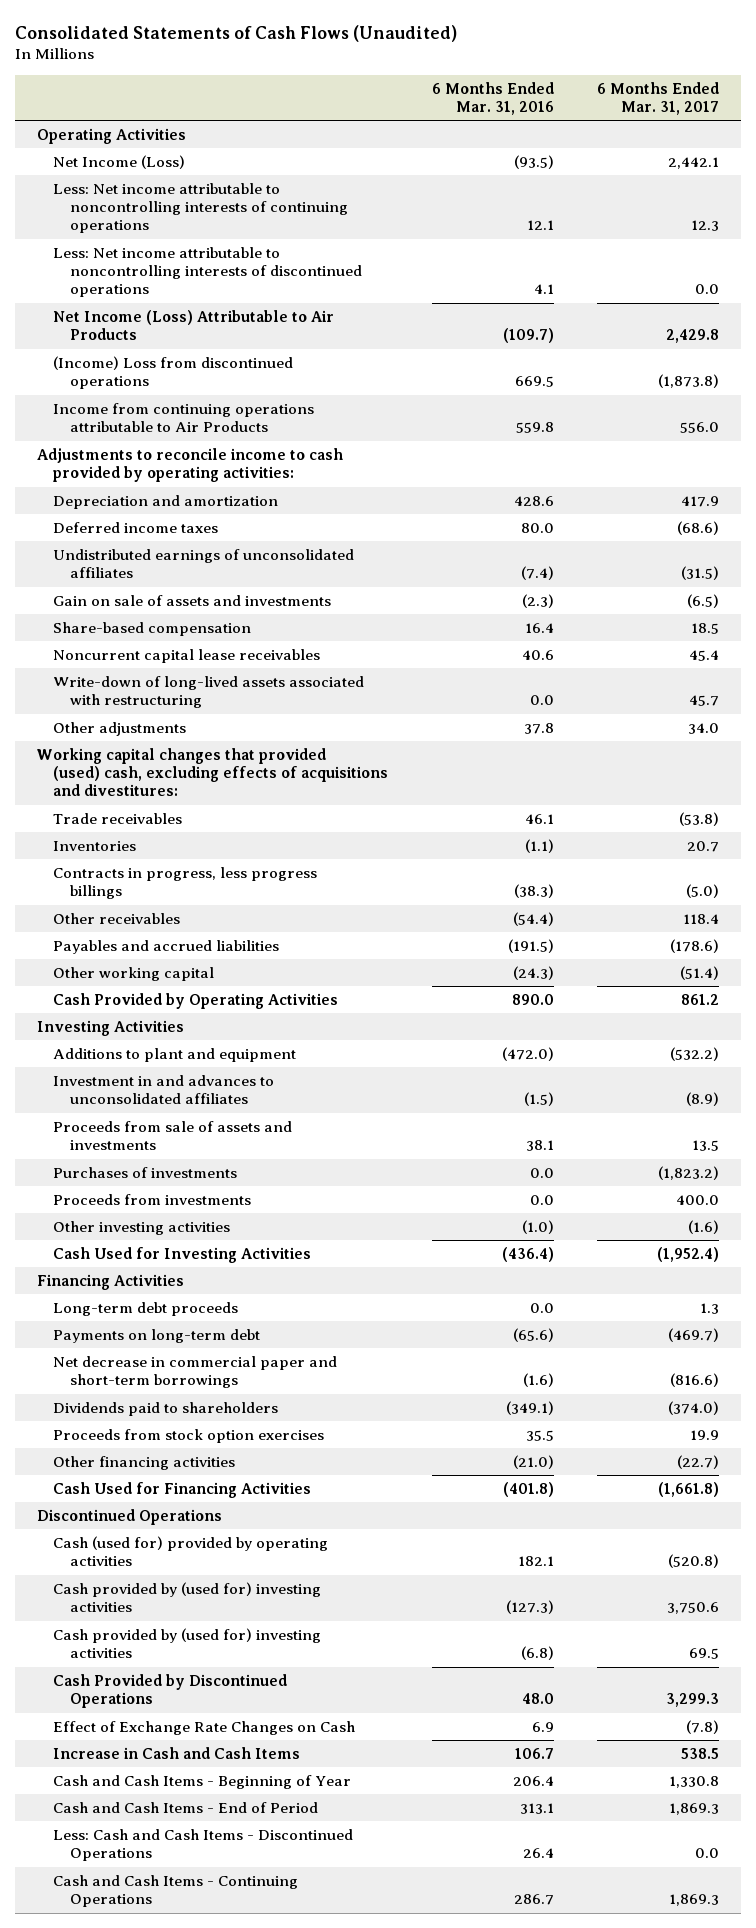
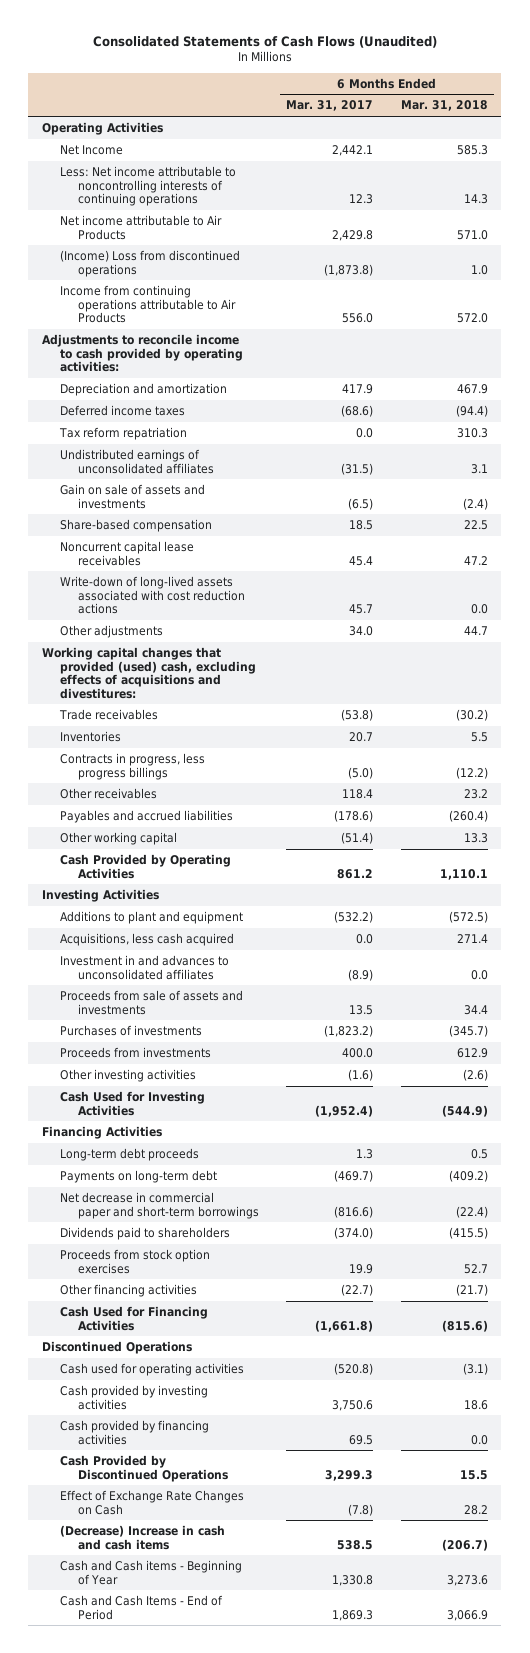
- | 6 Months Ended Mar. 31, 2016 | 6 Months Ended Mar. 31, 2017
+ | 6 Months Ended Mar. 31, 2017 | 6 Months Ended Mar. 31, 2018
- Net Income (Loss) | (93.5) | 2,442.1
+ Net Income | 2,442.1 | 585.3
- Less: Net income attributable to noncontrolling interests of discontinued operations | 4.1 | 0.0
- Net Income (Loss) Attributable to Air Products | (109.7) | 2,429.8
+ Net income attributable to Air Products | 2,429.8 | 571.0
+ Tax reform repatriation | 0.0 | 310.3
- Write-down of long-lived assets associated with restructuring | 0.0 | 45.7
+ Write-down of long-lived assets associated with cost reduction actions | 45.7 | 0.0
+ Acquisitions, less cash acquired | 0.0 | 271.4
- Cash (used for) provided by operating activities | 182.1 | (520.8)
- Cash provided by (used for) investing activities | (127.3) | 3,750.6
- Cash provided by (used for) investing activities | (6.8) | 69.5
+ Cash used for operating activities | (520.8) | (3.1)
+ Cash provided by investing activities | 3,750.6 | 18.6
+ Cash provided by financing activities | 69.5 | 0.0
- Increase in Cash and Cash Items | 106.7 | 538.5
- Cash and Cash Items - Beginning of Year | 206.4 | 1,330.8
+ (Decrease) Increase in cash and cash items | 538.5 | (206.7)
+ Cash and Cash items - Beginning of Year | 1,330.8 | 3,273.6
- Less: Cash and Cash Items - Discontinued Operations | 26.4 | 0.0
- Cash and Cash Items - Continuing Operations | 286.7 | 1,869.3

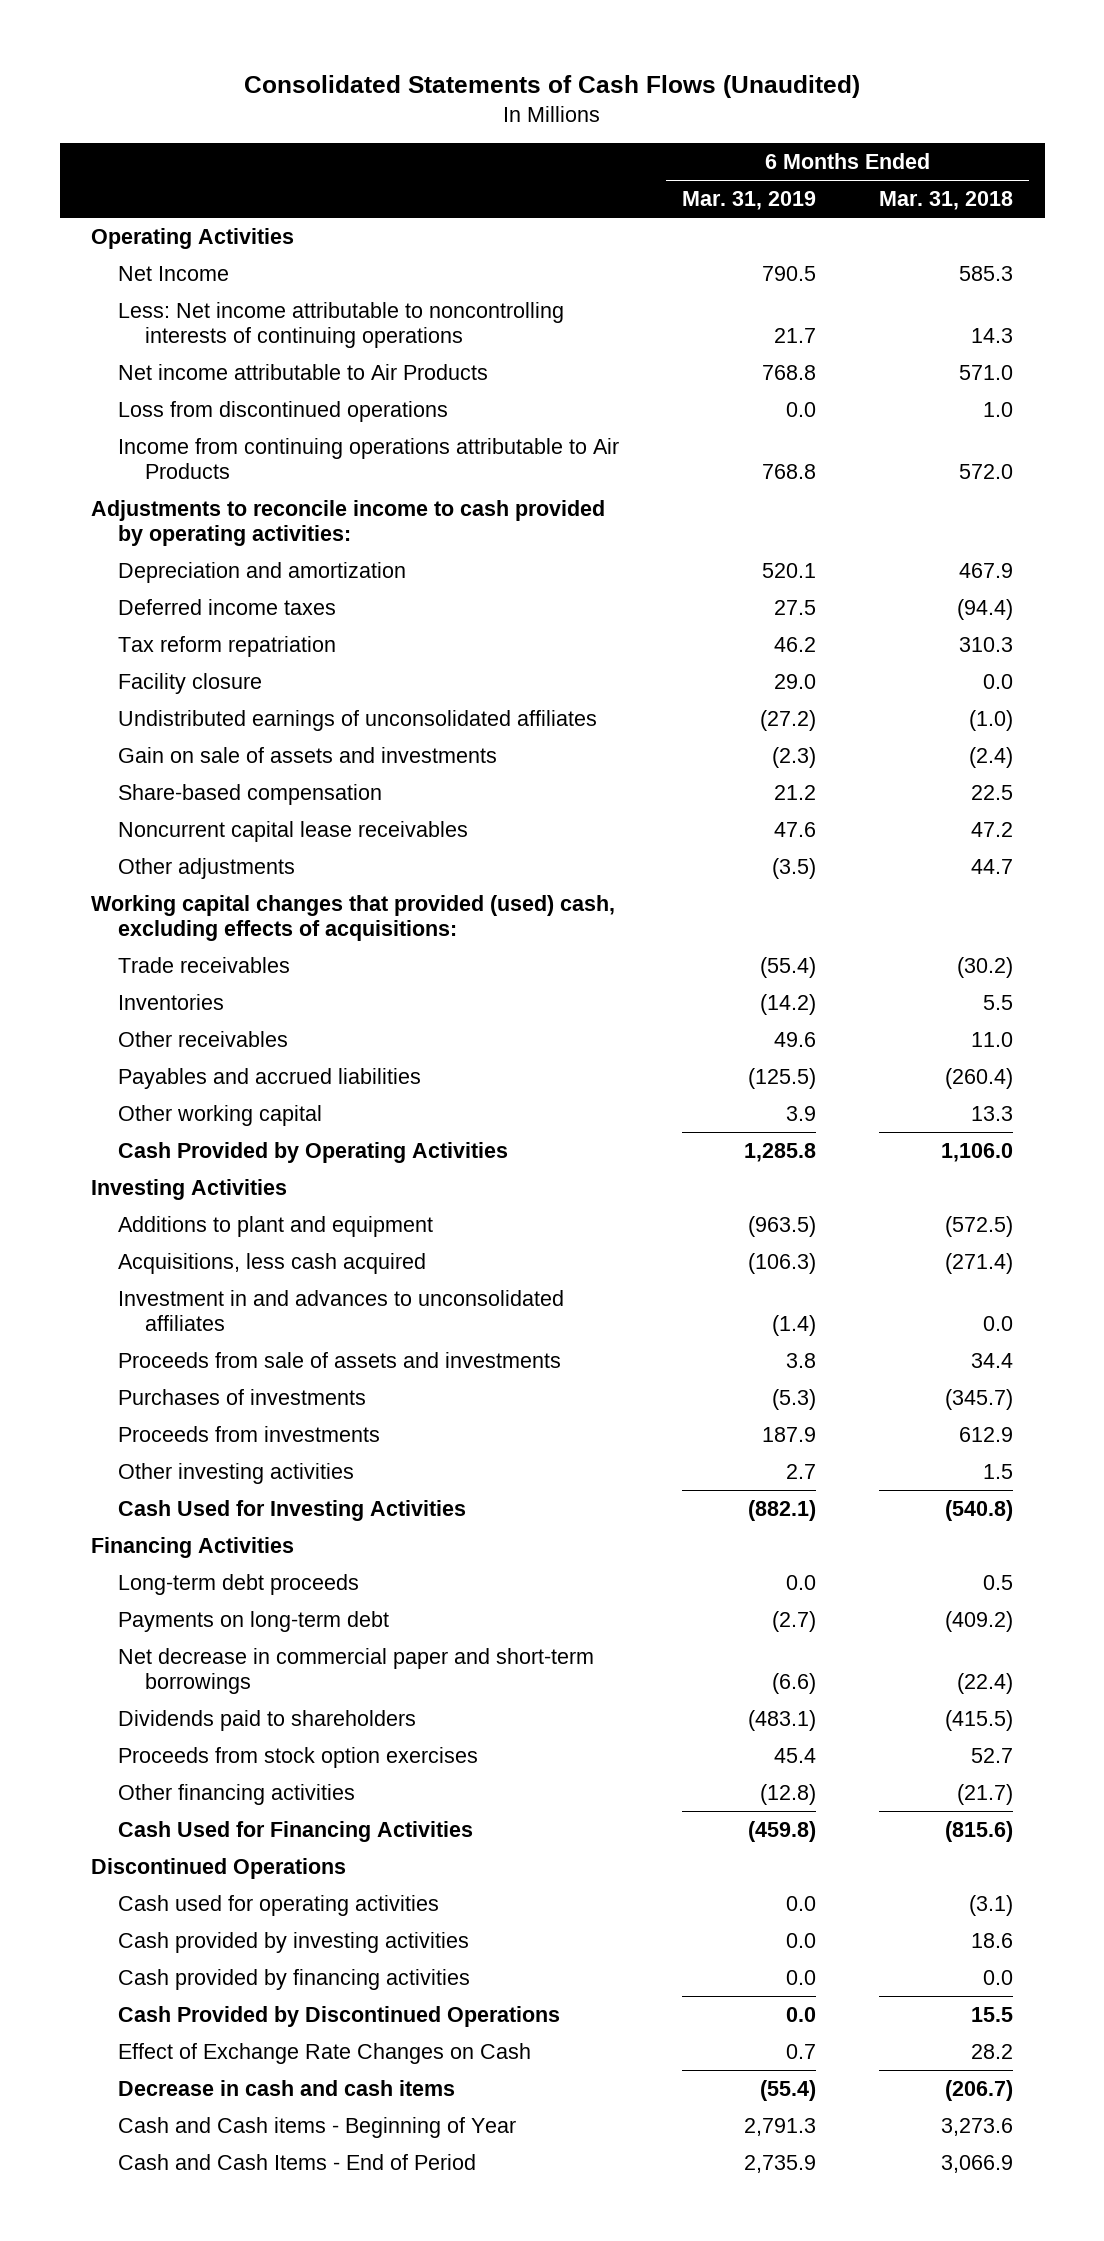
- | 6 Months Ended Mar. 31, 2017 | 6 Months Ended Mar. 31, 2018
+ | 6 Months Ended Mar. 31, 2019 | 6 Months Ended Mar. 31, 2018
- (Income) Loss from discontinued operations | (1,873.8) | 1.0
+ Loss from discontinued operations | 0.0 | 1.0
- Undistributed earnings of unconsolidated affiliates | (31.5) | 3.1
+ Facility closure | 29.0 | 0.0
+ Undistributed earnings of unconsolidated affiliates | (27.2) | (1.0)
- Write-down of long-lived assets associated with cost reduction actions | 45.7 | 0.0
- Working capital changes that provided (used) cash, excluding effects of acquisitions and divestitures:
+ Working capital changes that provided (used) cash, excluding effects of acquisitions:
- Contracts in progress, less progress billings | (5.0) | (12.2)
- Other receivables | 118.4 | 23.2
+ Other receivables | 49.6 | 11.0
- Cash Provided by Operating Activities | 861.2 | 1,110.1
+ Cash Provided by Operating Activities | 1,285.8 | 1,106.0
- Acquisitions, less cash acquired | 0.0 | 271.4
+ Acquisitions, less cash acquired | (106.3) | (271.4)
- Other investing activities | (1.6) | (2.6)
- Cash Used for Investing Activities | (1,952.4) | (544.9)
+ Other investing activities | 2.7 | 1.5
+ Cash Used for Investing Activities | (882.1) | (540.8)
- (Decrease) Increase in cash and cash items | 538.5 | (206.7)
+ Decrease in cash and cash items | (55.4) | (206.7)

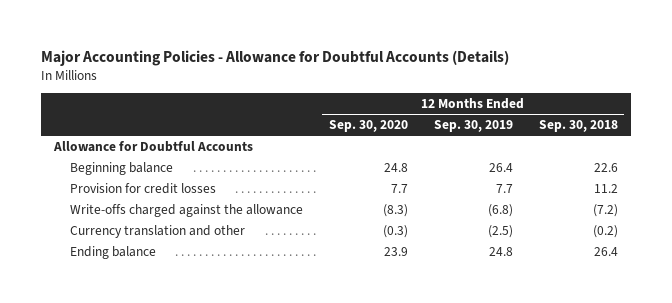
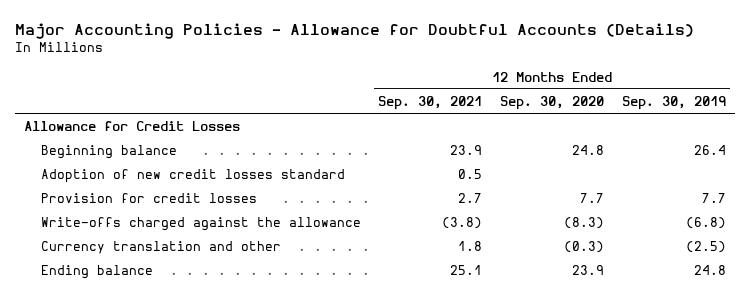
- | 12 Months Ended Sep. 30, 2020 | 12 Months Ended Sep. 30, 2019 | 12 Months Ended Sep. 30, 2018
+ | 12 Months Ended Sep. 30, 2021 | 12 Months Ended Sep. 30, 2020 | 12 Months Ended Sep. 30, 2019
- Allowance for Doubtful Accounts
+ Allowance for Credit Losses
+ Adoption of new credit losses standard | 0.5 | |

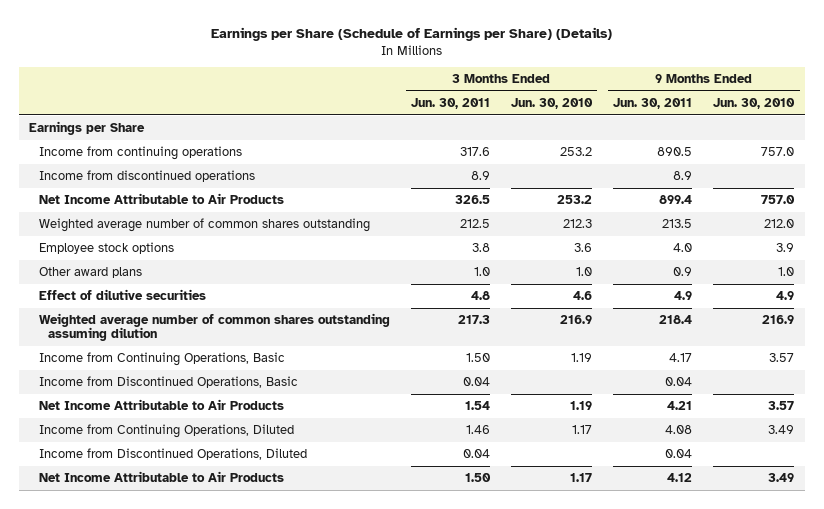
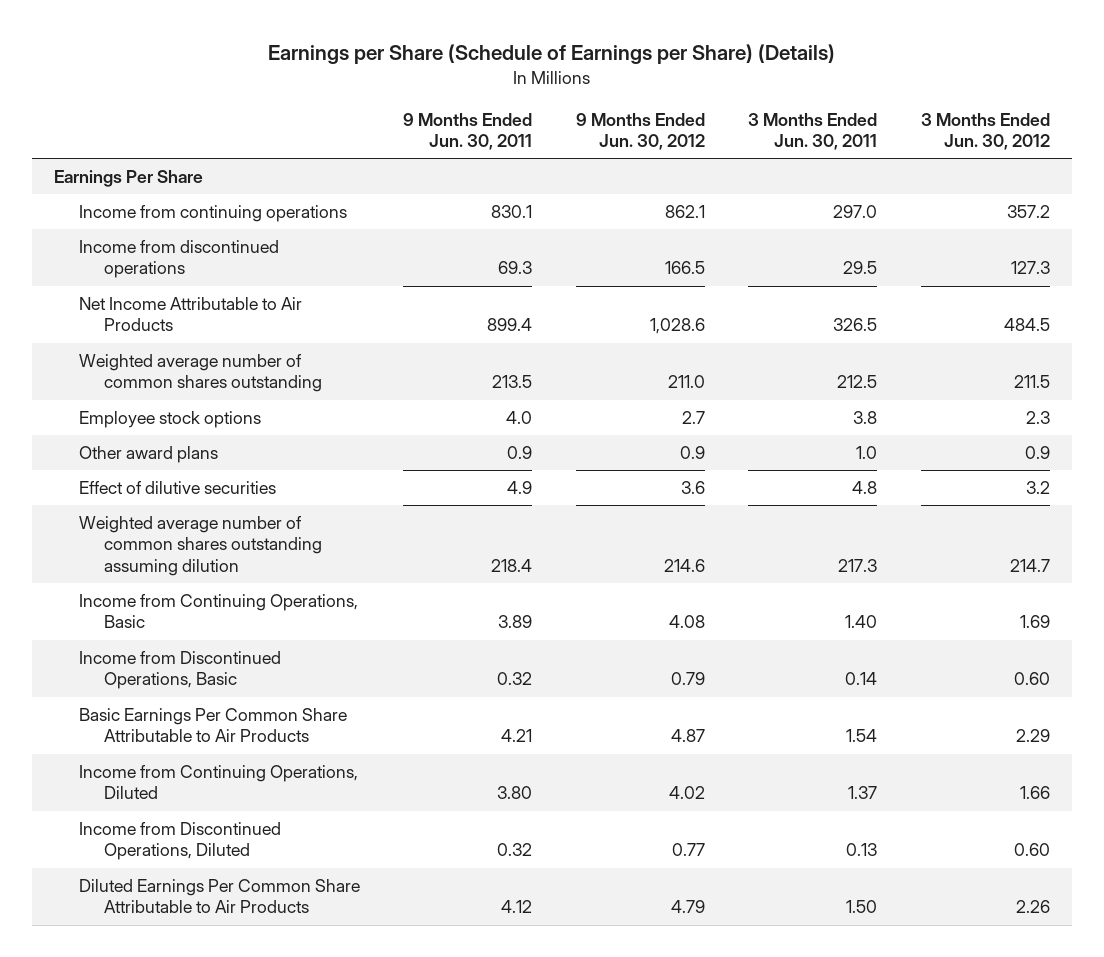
- | 3 Months Ended Jun. 30, 2011 | 3 Months Ended Jun. 30, 2010 | 9 Months Ended Jun. 30, 2011 | 9 Months Ended Jun. 30, 2010
+ | 9 Months Ended Jun. 30, 2011 | 9 Months Ended Jun. 30, 2012 | 3 Months Ended Jun. 30, 2011 | 3 Months Ended Jun. 30, 2012
- Earnings per Share
- Income from continuing operations | 317.6 | 253.2 | 890.5 | 757.0
- Income from discontinued operations | 8.9 | | 8.9 |
+ Earnings Per Share
+ Income from continuing operations | 830.1 | 862.1 | 297.0 | 357.2
+ Income from discontinued operations | 69.3 | 166.5 | 29.5 | 127.3
- Income from Continuing Operations, Basic | 1.50 | 1.19 | 4.17 | 3.57
- Income from Discontinued Operations, Basic | 0.04 | | 0.04 |
- Net Income Attributable to Air Products | 1.54 | 1.19 | 4.21 | 3.57
- Income from Continuing Operations, Diluted | 1.46 | 1.17 | 4.08 | 3.49
- Income from Discontinued Operations, Diluted | 0.04 | | 0.04 |
- Net Income Attributable to Air Products | 1.50 | 1.17 | 4.12 | 3.49
+ Income from Continuing Operations, Basic | 3.89 | 4.08 | 1.40 | 1.69
+ Income from Discontinued Operations, Basic | 0.32 | 0.79 | 0.14 | 0.60
+ Basic Earnings Per Common Share Attributable to Air Products | 4.21 | 4.87 | 1.54 | 2.29
+ Income from Continuing Operations, Diluted | 3.80 | 4.02 | 1.37 | 1.66
+ Income from Discontinued Operations, Diluted | 0.32 | 0.77 | 0.13 | 0.60
+ Diluted Earnings Per Common Share Attributable to Air Products | 4.12 | 4.79 | 1.50 | 2.26

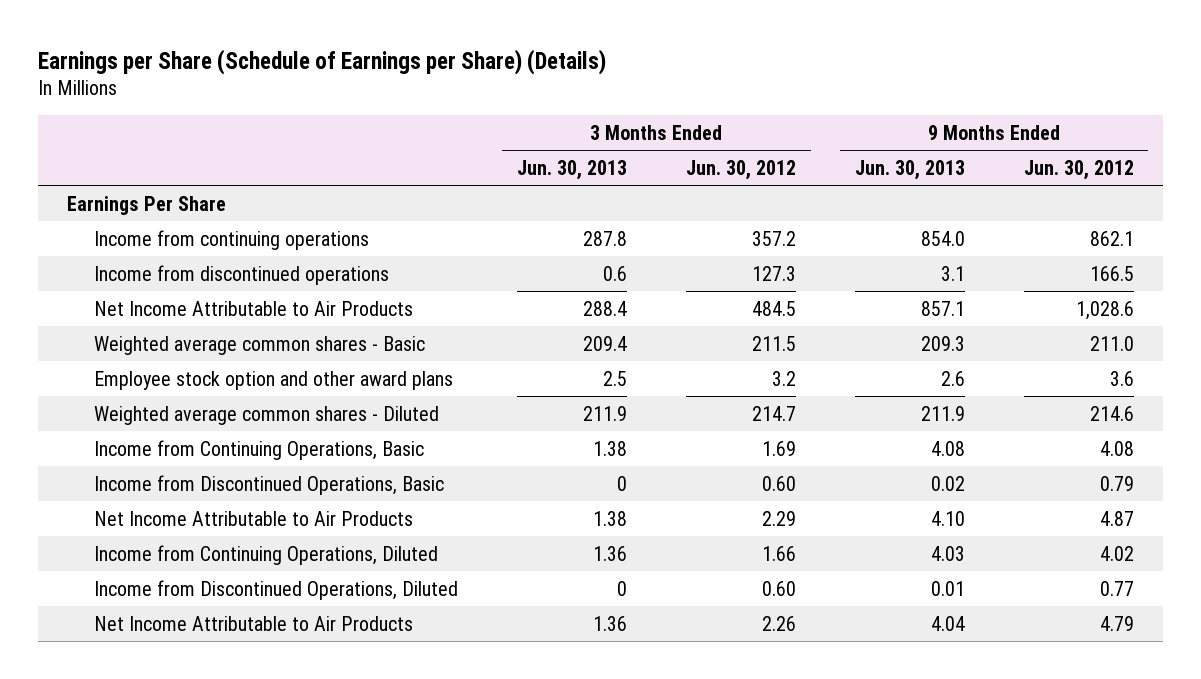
- | 9 Months Ended Jun. 30, 2011 | 9 Months Ended Jun. 30, 2012 | 3 Months Ended Jun. 30, 2011 | 3 Months Ended Jun. 30, 2012
+ | 3 Months Ended Jun. 30, 2013 | 3 Months Ended Jun. 30, 2012 | 9 Months Ended Jun. 30, 2013 | 9 Months Ended Jun. 30, 2012
- Weighted average number of common shares outstanding | 213.5 | 211.0 | 212.5 | 211.5
- Employee stock options | 4.0 | 2.7 | 3.8 | 2.3
- Other award plans | 0.9 | 0.9 | 1.0 | 0.9
- Effect of dilutive securities | 4.9 | 3.6 | 4.8 | 3.2
- Weighted average number of common shares outstanding assuming dilution | 218.4 | 214.6 | 217.3 | 214.7
+ Weighted average common shares - Basic | 209.4 | 211.5 | 209.3 | 211.0
+ Employee stock option and other award plans | 2.5 | 3.2 | 2.6 | 3.6
+ Weighted average common shares - Diluted | 211.9 | 214.7 | 211.9 | 214.6
- Basic Earnings Per Common Share Attributable to Air Products | 4.21 | 4.87 | 1.54 | 2.29
+ Net Income Attributable to Air Products | 1.38 | 2.29 | 4.10 | 4.87
- Diluted Earnings Per Common Share Attributable to Air Products | 4.12 | 4.79 | 1.50 | 2.26
+ Net Income Attributable to Air Products | 1.36 | 2.26 | 4.04 | 4.79

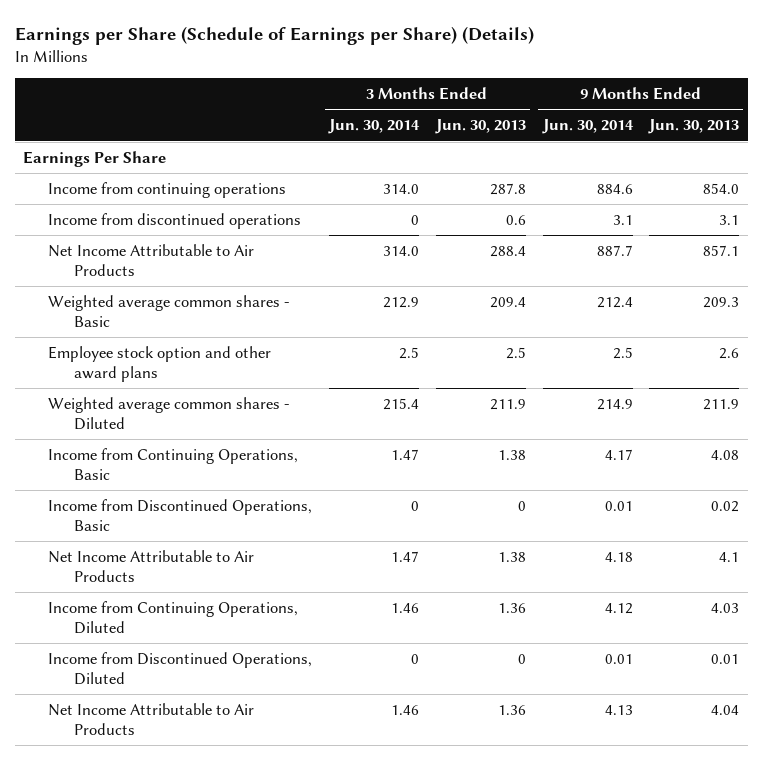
- | 3 Months Ended Jun. 30, 2013 | 3 Months Ended Jun. 30, 2012 | 9 Months Ended Jun. 30, 2013 | 9 Months Ended Jun. 30, 2012
+ | 3 Months Ended Jun. 30, 2014 | 3 Months Ended Jun. 30, 2013 | 9 Months Ended Jun. 30, 2014 | 9 Months Ended Jun. 30, 2013
- Net Income Attributable to Air Products | 1.38 | 2.29 | 4.10 | 4.87
+ Net Income Attributable to Air Products | 1.47 | 1.38 | 4.18 | 4.1

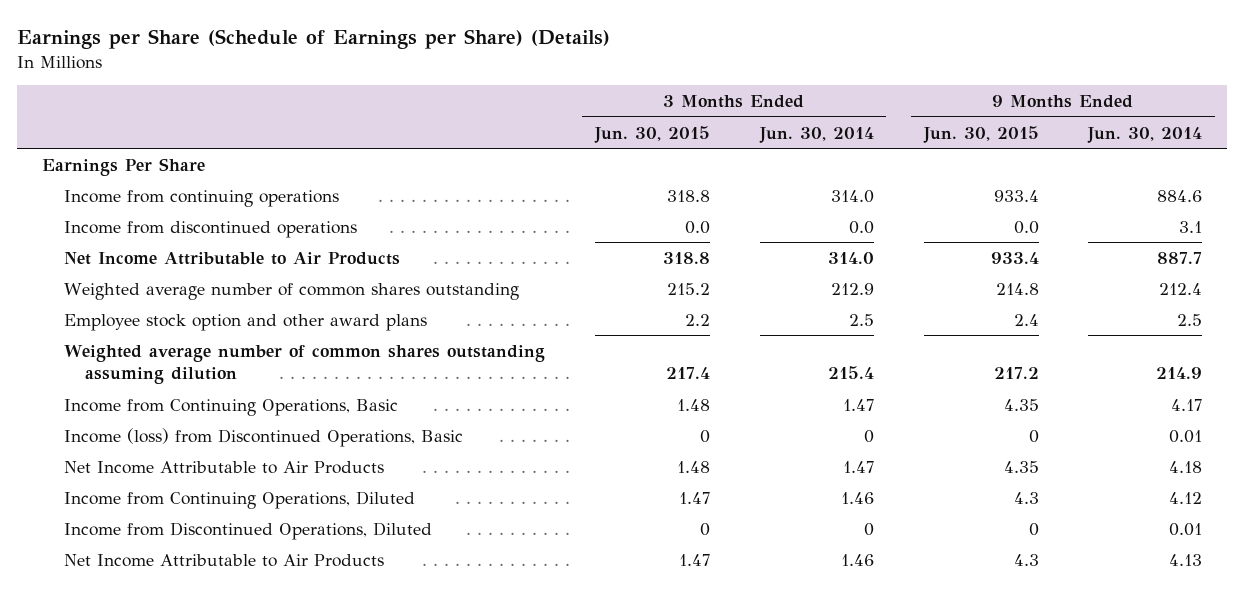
- | 3 Months Ended Jun. 30, 2014 | 3 Months Ended Jun. 30, 2013 | 9 Months Ended Jun. 30, 2014 | 9 Months Ended Jun. 30, 2013
+ | 3 Months Ended Jun. 30, 2015 | 3 Months Ended Jun. 30, 2014 | 9 Months Ended Jun. 30, 2015 | 9 Months Ended Jun. 30, 2014
- Income from discontinued operations | 0 | 0.6 | 3.1 | 3.1
+ Income from discontinued operations | 0.0 | 0.0 | 0.0 | 3.1
- Weighted average common shares - Basic | 212.9 | 209.4 | 212.4 | 209.3
+ Weighted average number of common shares outstanding | 215.2 | 212.9 | 214.8 | 212.4
- Weighted average common shares - Diluted | 215.4 | 211.9 | 214.9 | 211.9
+ Weighted average number of common shares outstanding assuming dilution | 217.4 | 215.4 | 217.2 | 214.9
- Income from Discontinued Operations, Basic | 0 | 0 | 0.01 | 0.02
+ Income (loss) from Discontinued Operations, Basic | 0 | 0 | 0 | 0.01

